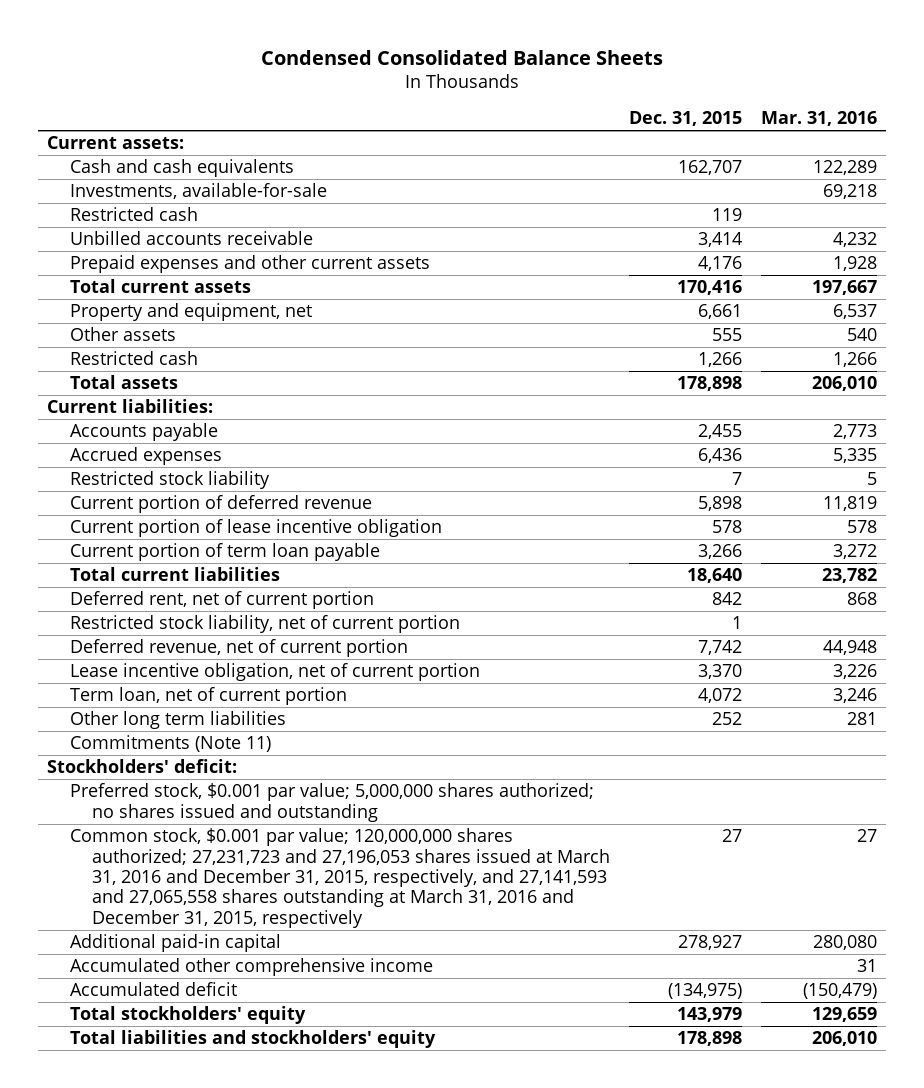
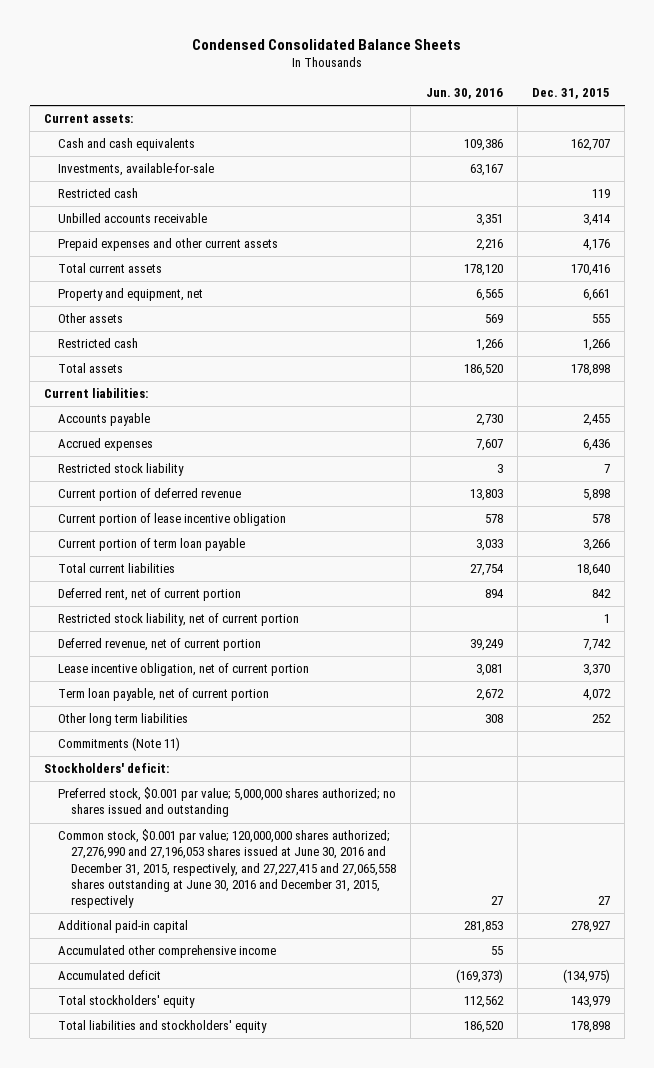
- | Dec. 31, 2015 | Mar. 31, 2016
+ | Jun. 30, 2016 | Dec. 31, 2015
- Term loan, net of current portion | 4,072 | 3,246
+ Term loan payable, net of current portion | 2,672 | 4,072
- Common stock, $0.001 par value; 120,000,000 shares authorized; 27,231,723 and 27,196,053 shares issued at March 31, 2016 and December 31, 2015, respectively, and 27,141,593 and 27,065,558 shares outstanding at March 31, 2016 and December 31, 2015, respectively | 27 | 27
+ Common stock, $0.001 par value; 120,000,000 shares authorized; 27,276,990 and 27,196,053 shares issued at June 30, 2016 and December 31, 2015, respectively, and 27,227,415 and 27,065,558 shares outstanding at June 30, 2016 and December 31, 2015, respectively | 27 | 27

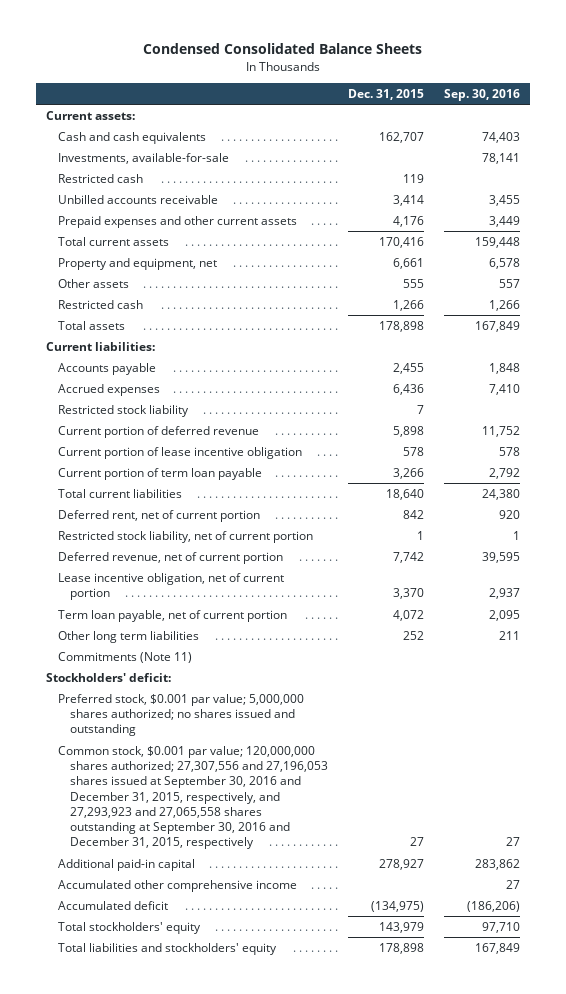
- | Jun. 30, 2016 | Dec. 31, 2015
+ | Dec. 31, 2015 | Sep. 30, 2016
- Common stock, $0.001 par value; 120,000,000 shares authorized; 27,276,990 and 27,196,053 shares issued at June 30, 2016 and December 31, 2015, respectively, and 27,227,415 and 27,065,558 shares outstanding at June 30, 2016 and December 31, 2015, respectively | 27 | 27
+ Common stock, $0.001 par value; 120,000,000 shares authorized; 27,307,556 and 27,196,053 shares issued at September 30, 2016 and December 31, 2015, respectively, and 27,293,923 and 27,065,558 shares outstanding at September 30, 2016 and December 31, 2015, respectively | 27 | 27

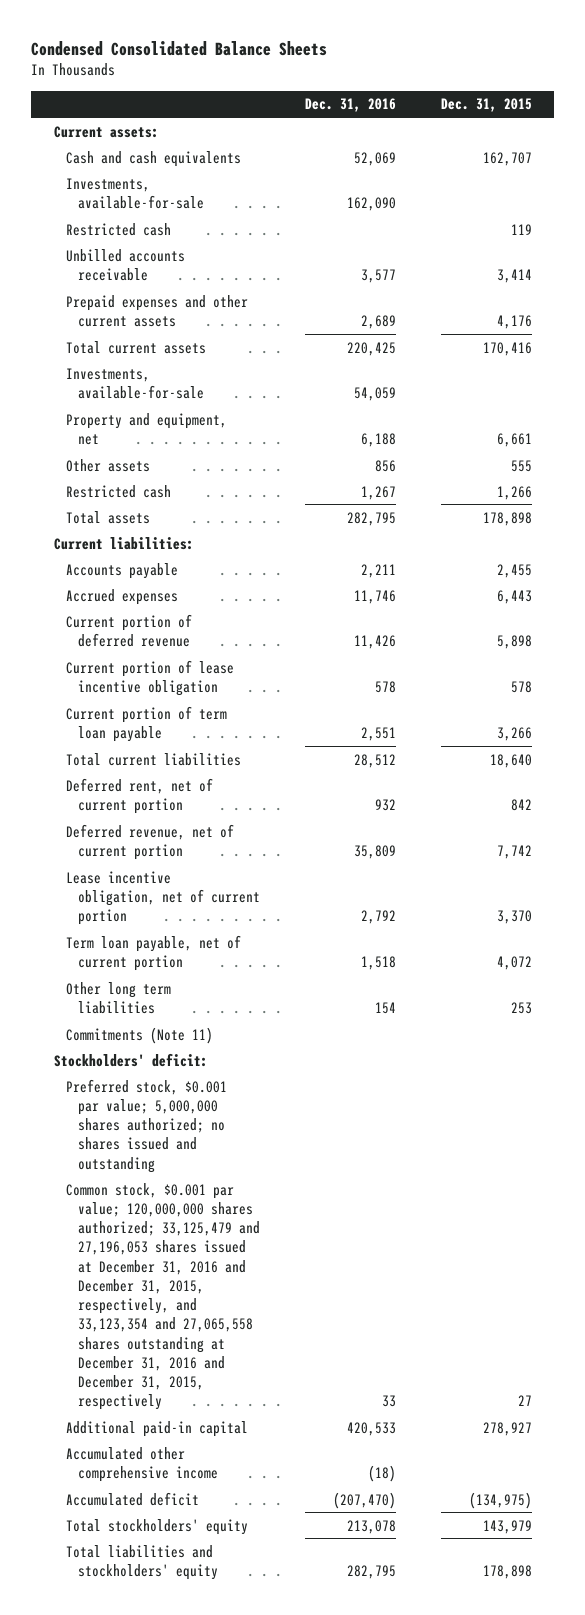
- | Dec. 31, 2015 | Sep. 30, 2016
+ | Dec. 31, 2016 | Dec. 31, 2015
+ Investments, available-for-sale | 54,059 |
- Accrued expenses | 6,436 | 7,410
- Restricted stock liability | 7 |
+ Accrued expenses | 11,746 | 6,443
- Restricted stock liability, net of current portion | 1 | 1
- Other long term liabilities | 252 | 211
+ Other long term liabilities | 154 | 253
- Common stock, $0.001 par value; 120,000,000 shares authorized; 27,307,556 and 27,196,053 shares issued at September 30, 2016 and December 31, 2015, respectively, and 27,293,923 and 27,065,558 shares outstanding at September 30, 2016 and December 31, 2015, respectively | 27 | 27
+ Common stock, $0.001 par value; 120,000,000 shares authorized; 33,125,479 and 27,196,053 shares issued at December 31, 2016 and December 31, 2015, respectively, and 33,123,354 and 27,065,558 shares outstanding at December 31, 2016 and December 31, 2015, respectively | 33 | 27

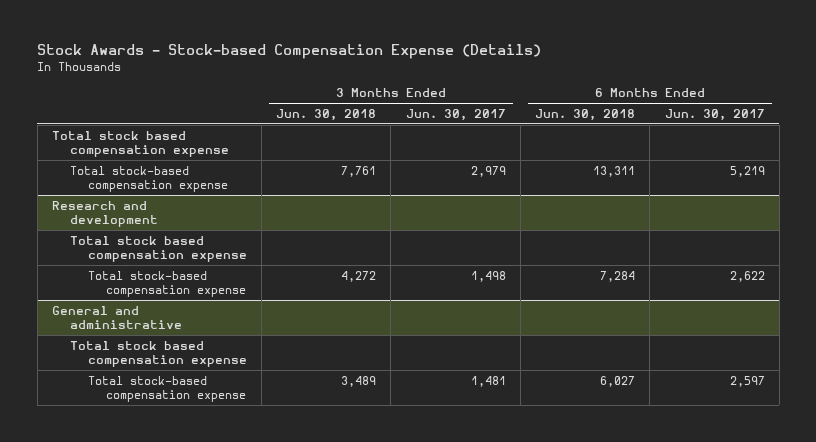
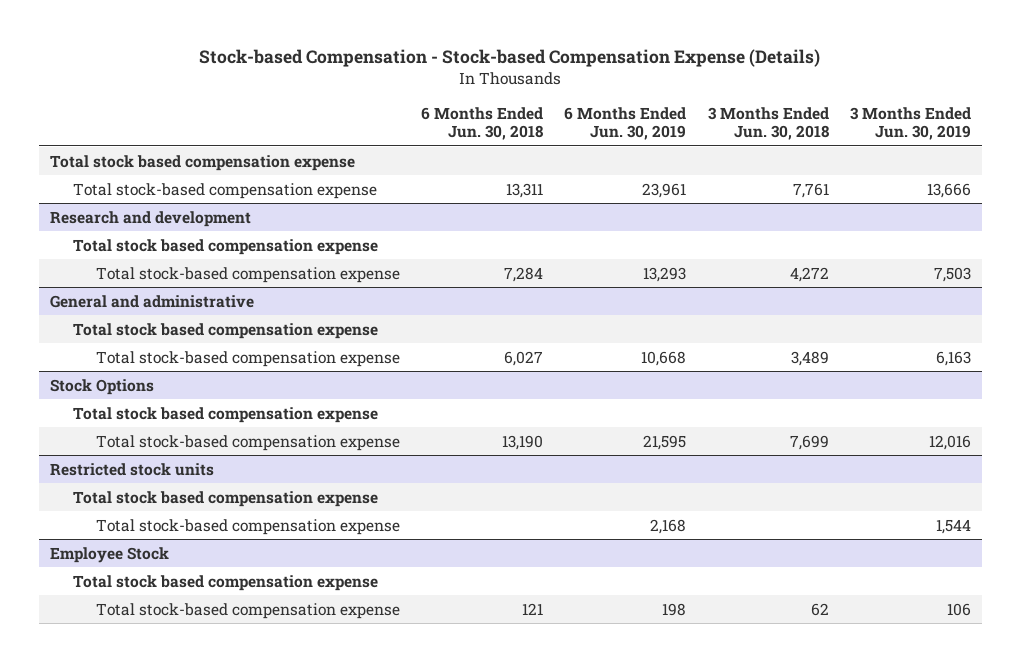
- Stock Awards - Stock-based Compensation Expense (Details)
+ Stock-based Compensation - Stock-based Compensation Expense (Details)
- | 3 Months Ended Jun. 30, 2018 | 3 Months Ended Jun. 30, 2017 | 6 Months Ended Jun. 30, 2018 | 6 Months Ended Jun. 30, 2017
+ | 6 Months Ended Jun. 30, 2018 | 6 Months Ended Jun. 30, 2019 | 3 Months Ended Jun. 30, 2018 | 3 Months Ended Jun. 30, 2019
+ Stock Options
+ Total stock based compensation expense
+ Total stock-based compensation expense | 13,190 | 21,595 | 7,699 | 12,016
+ Restricted stock units
+ Total stock based compensation expense
+ Total stock-based compensation expense | | 2,168 | | 1,544
+ Employee Stock
+ Total stock based compensation expense
+ Total stock-based compensation expense | 121 | 198 | 62 | 106

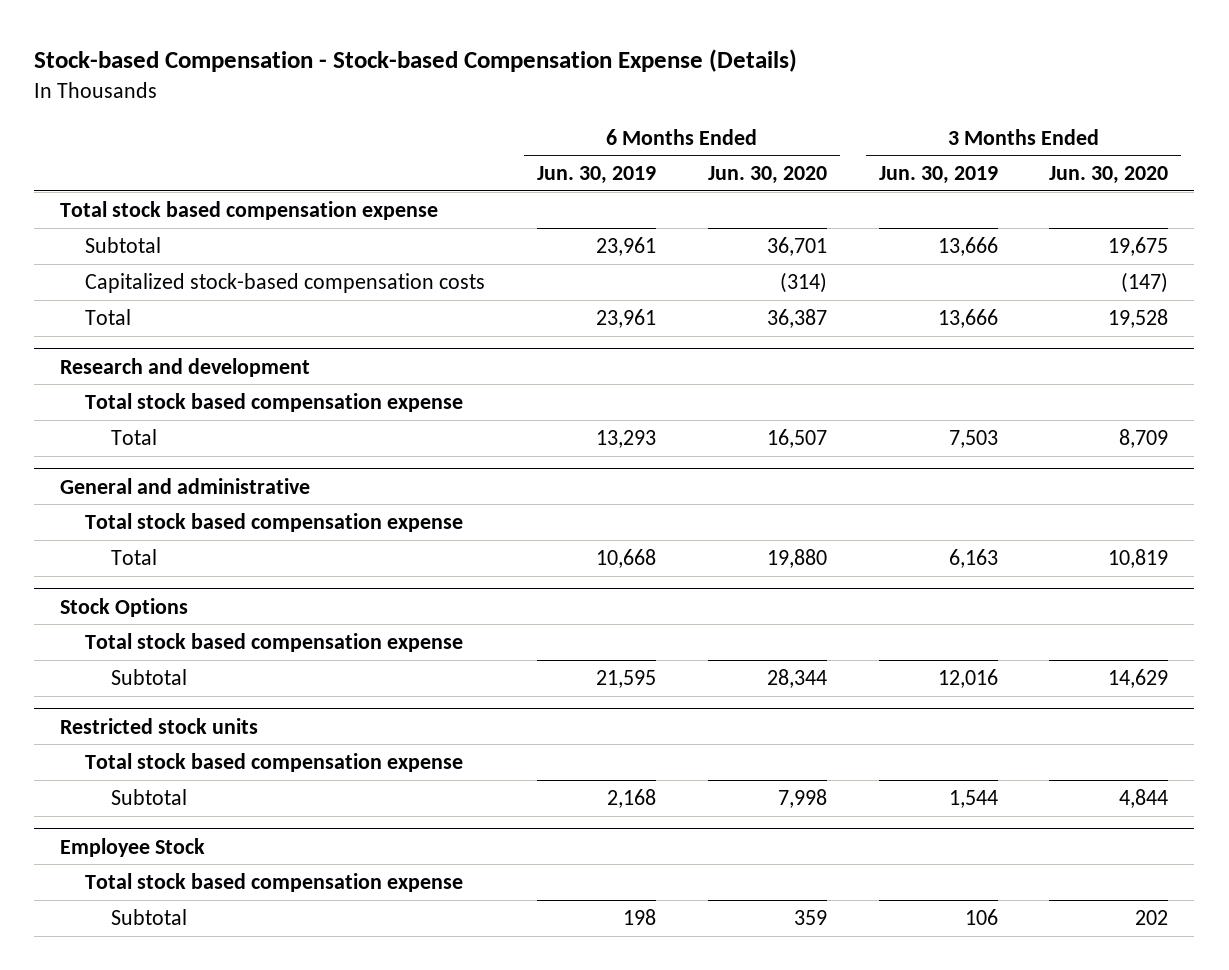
- | 6 Months Ended Jun. 30, 2018 | 6 Months Ended Jun. 30, 2019 | 3 Months Ended Jun. 30, 2018 | 3 Months Ended Jun. 30, 2019
+ | 6 Months Ended Jun. 30, 2019 | 6 Months Ended Jun. 30, 2020 | 3 Months Ended Jun. 30, 2019 | 3 Months Ended Jun. 30, 2020
- Total stock-based compensation expense | 13,311 | 23,961 | 7,761 | 13,666
+ Subtotal | 23,961 | 36,701 | 13,666 | 19,675
+ Capitalized stock-based compensation costs | | (314) | | (147)
+ Total | 23,961 | 36,387 | 13,666 | 19,528
@ Research and development
- Total stock-based compensation expense | 7,284 | 13,293 | 4,272 | 7,503
+ Total | 13,293 | 16,507 | 7,503 | 8,709
@ General and administrative
- Total stock-based compensation expense | 6,027 | 10,668 | 3,489 | 6,163
+ Total | 10,668 | 19,880 | 6,163 | 10,819
@ Stock Options
- Total stock-based compensation expense | 13,190 | 21,595 | 7,699 | 12,016
+ Subtotal | 21,595 | 28,344 | 12,016 | 14,629
@ Restricted stock units
- Total stock-based compensation expense | | 2,168 | | 1,544
+ Subtotal | 2,168 | 7,998 | 1,544 | 4,844
@ Employee Stock
- Total stock-based compensation expense | 121 | 198 | 62 | 106
+ Subtotal | 198 | 359 | 106 | 202

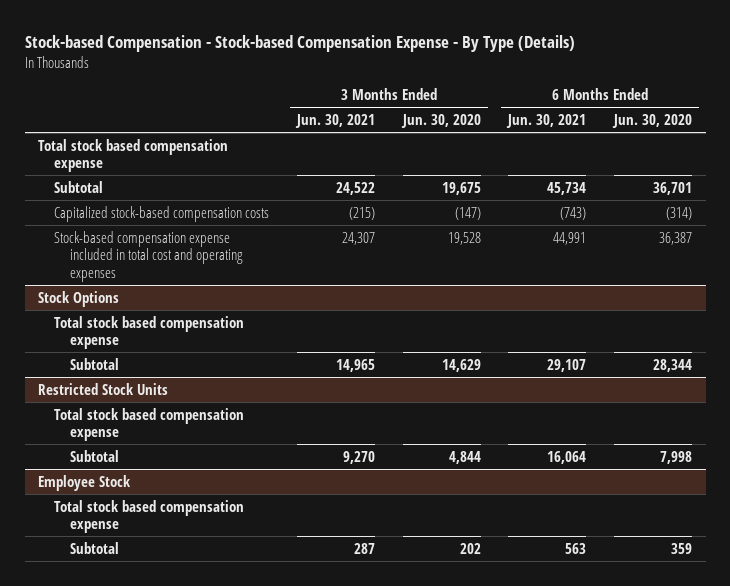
- Stock-based Compensation - Stock-based Compensation Expense (Details)
+ Stock-based Compensation - Stock-based Compensation Expense - By Type (Details)
- | 6 Months Ended Jun. 30, 2019 | 6 Months Ended Jun. 30, 2020 | 3 Months Ended Jun. 30, 2019 | 3 Months Ended Jun. 30, 2020
+ | 3 Months Ended Jun. 30, 2021 | 3 Months Ended Jun. 30, 2020 | 6 Months Ended Jun. 30, 2021 | 6 Months Ended Jun. 30, 2020
- Total | 23,961 | 36,387 | 13,666 | 19,528
- Research and development
- Total stock based compensation expense
- Total | 13,293 | 16,507 | 7,503 | 8,709
- General and administrative
- Total stock based compensation expense
- Total | 10,668 | 19,880 | 6,163 | 10,819
+ Stock-based compensation expense included in total cost and operating expenses | 24,307 | 19,528 | 44,991 | 36,387
- Restricted stock units
+ Restricted Stock Units

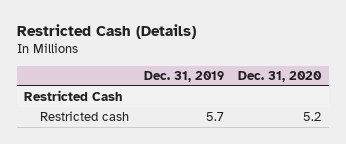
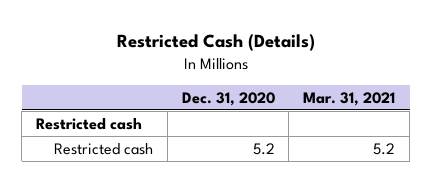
- | Dec. 31, 2019 | Dec. 31, 2020
+ | Dec. 31, 2020 | Mar. 31, 2021
- Restricted Cash
+ Restricted cash

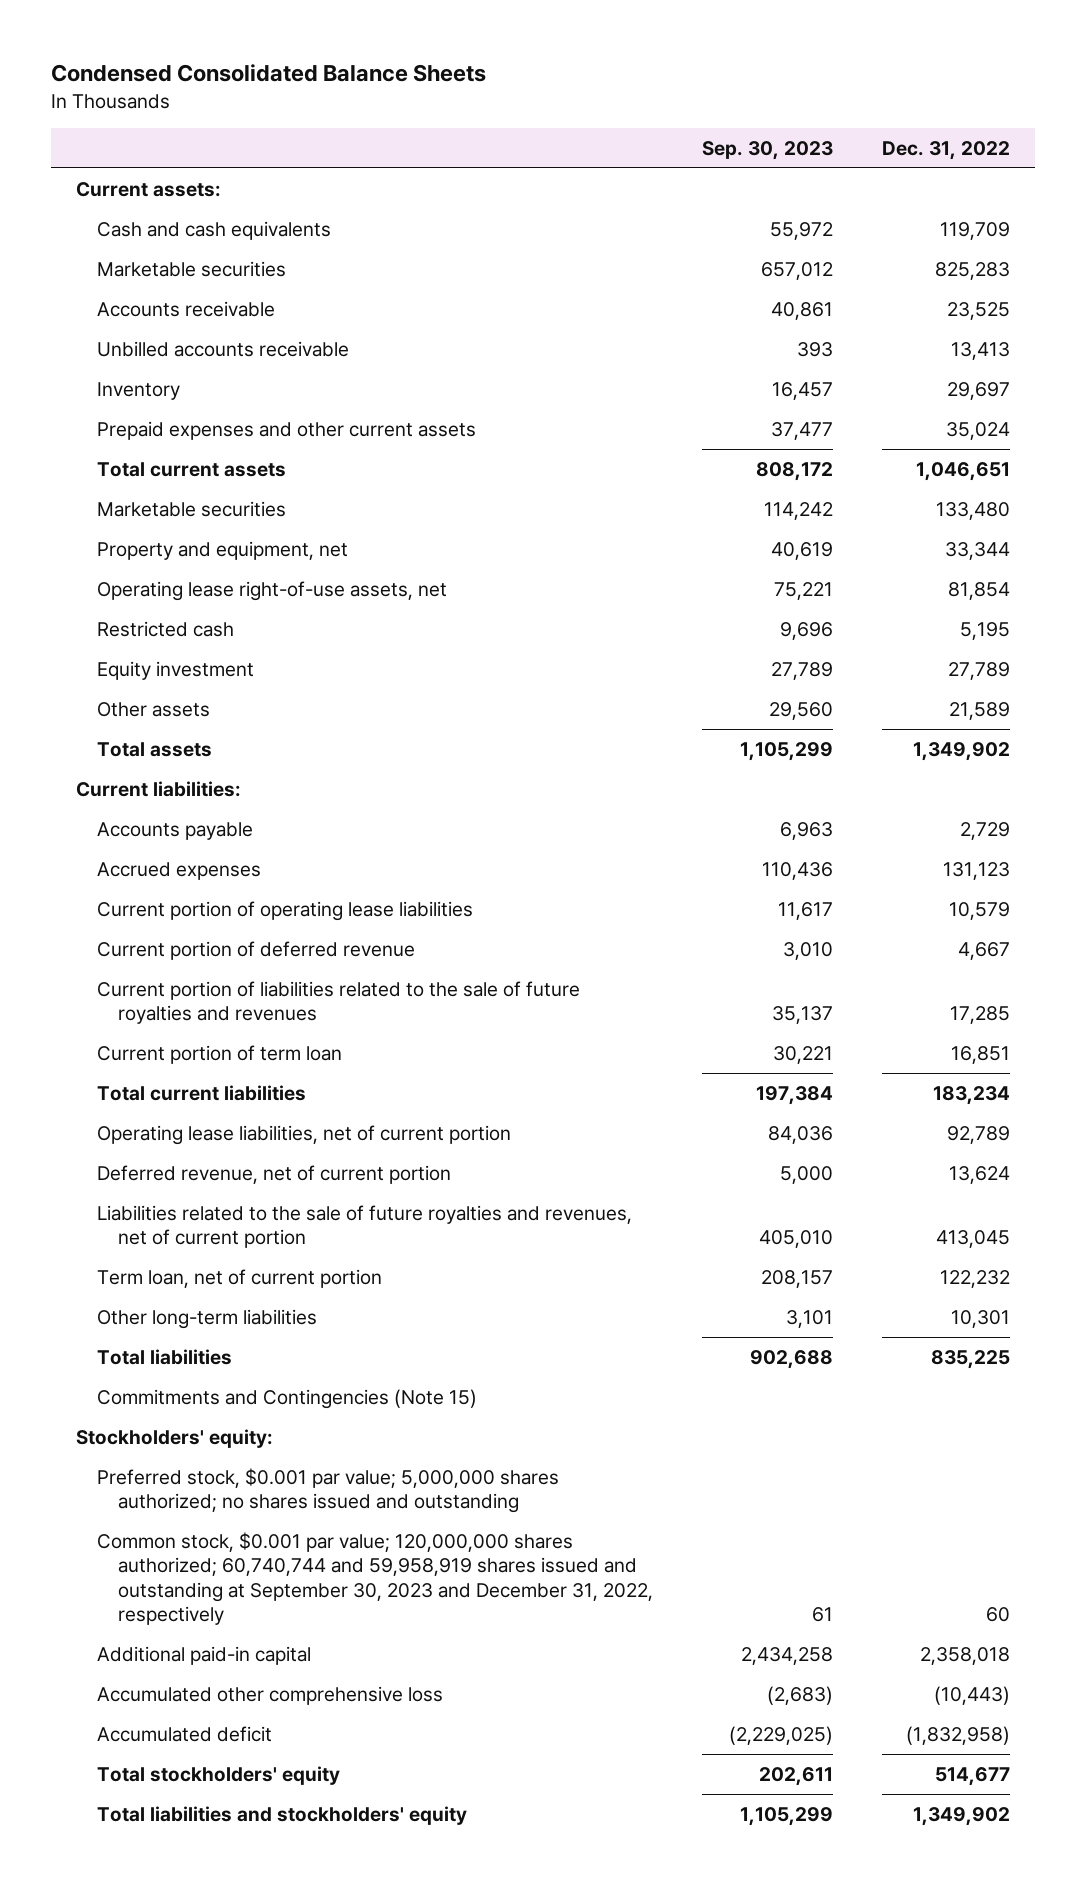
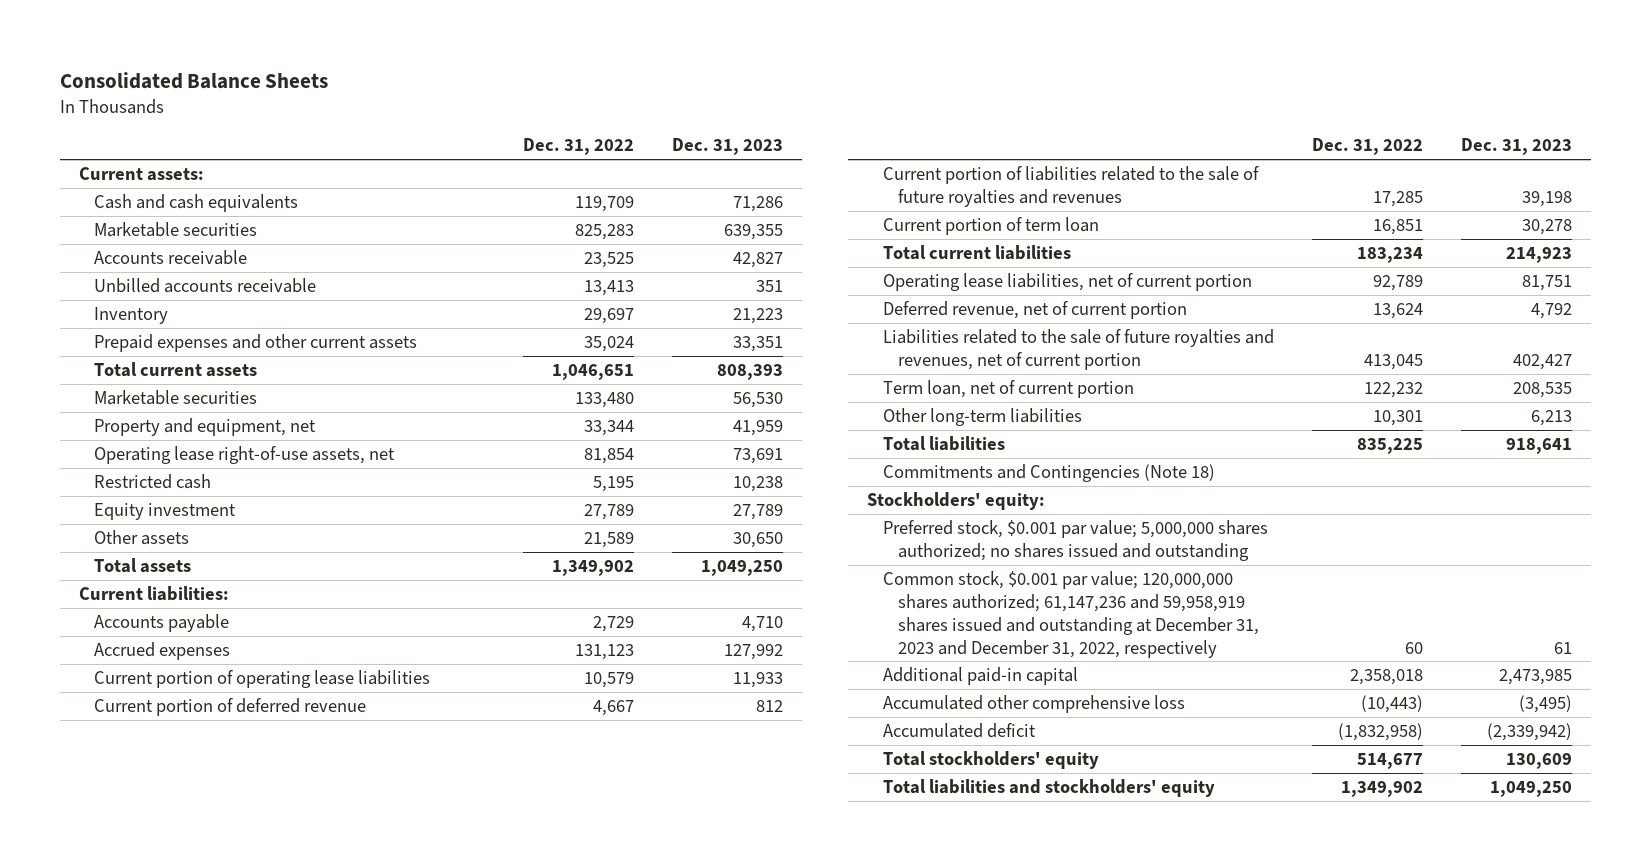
- Condensed Consolidated Balance Sheets
+ Consolidated Balance Sheets
- | Sep. 30, 2023 | Dec. 31, 2022
+ | Dec. 31, 2022 | Dec. 31, 2023
- Commitments and Contingencies (Note 15)
+ Commitments and Contingencies (Note 18)
- Common stock, $0.001 par value; 120,000,000 shares authorized; 60,740,744 and 59,958,919 shares issued and outstanding at September 30, 2023 and December 31, 2022, respectively | 61 | 60
+ Common stock, $0.001 par value; 120,000,000 shares authorized; 61,147,236 and 59,958,919 shares issued and outstanding at December 31, 2023 and December 31, 2022, respectively | 60 | 61

